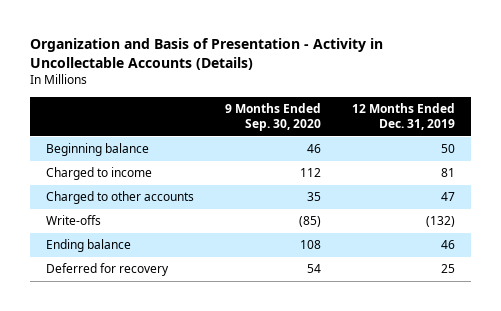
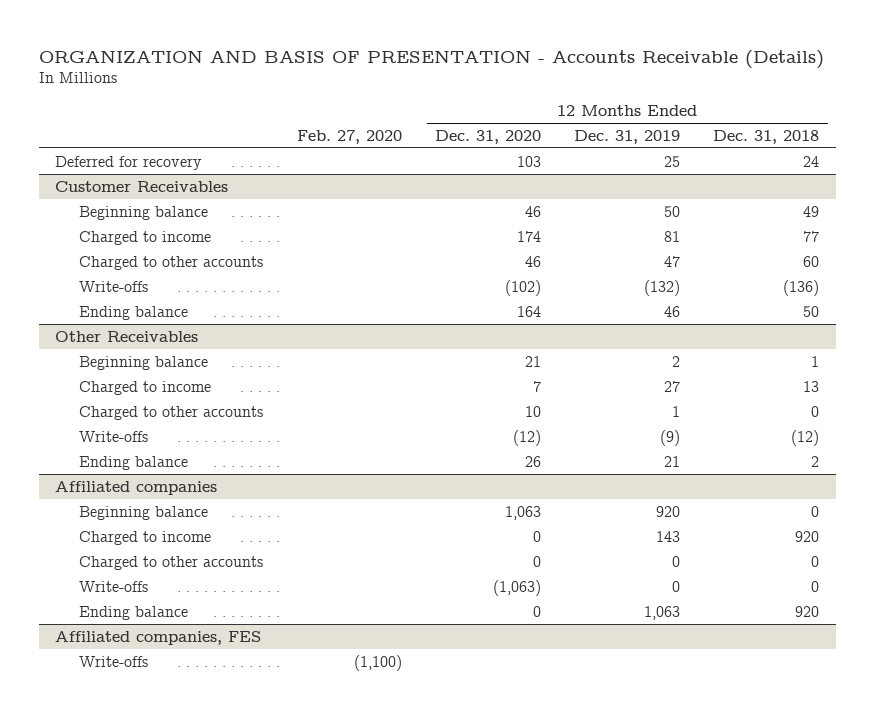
- Organization and Basis of Presentation - Activity in Uncollectable Accounts (Details)
+ ORGANIZATION AND BASIS OF PRESENTATION - Accounts Receivable (Details)
- | 9 Months Ended Sep. 30, 2020 | 12 Months Ended Dec. 31, 2019
+ | Feb. 27, 2020 | 12 Months Ended Dec. 31, 2020 | 12 Months Ended Dec. 31, 2019 | 12 Months Ended Dec. 31, 2018
moved up: Deferred for recovery | | 103 | 25 | 24
+ Customer Receivables
+ Other Receivables
+ Beginning balance | | 21 | 2 | 1
+ Charged to income | | 7 | 27 | 13
+ Charged to other accounts | | 10 | 1 | 0
+ Write-offs | | (12) | (9) | (12)
+ Ending balance | | 26 | 21 | 2
+ Affiliated companies
+ Beginning balance | | 1,063 | 920 | 0
+ Charged to income | | 0 | 143 | 920
+ Charged to other accounts | | 0 | 0 | 0
+ Write-offs | | (1,063) | 0 | 0
+ Ending balance | | 0 | 1,063 | 920
+ Affiliated companies, FES
+ Write-offs | (1,100) | | |

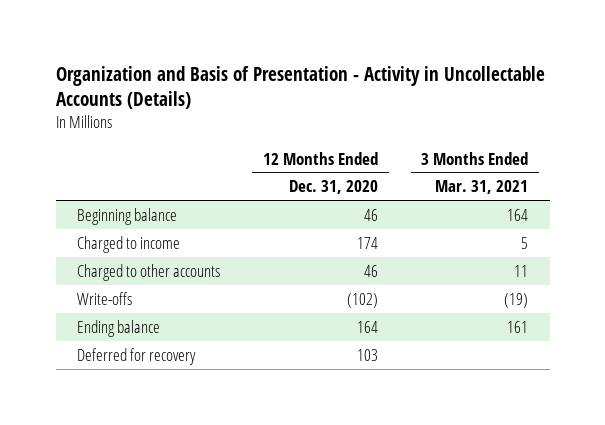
- ORGANIZATION AND BASIS OF PRESENTATION - Accounts Receivable (Details)
+ Organization and Basis of Presentation - Activity in Uncollectable Accounts (Details)
- | Feb. 27, 2020 | 12 Months Ended Dec. 31, 2020 | 12 Months Ended Dec. 31, 2019 | 12 Months Ended Dec. 31, 2018
+ | 12 Months Ended Dec. 31, 2020 | 3 Months Ended Mar. 31, 2021
- Customer Receivables
- Other Receivables
- Beginning balance | | 21 | 2 | 1
- Charged to income | | 7 | 27 | 13
- Charged to other accounts | | 10 | 1 | 0
- Write-offs | | (12) | (9) | (12)
- Ending balance | | 26 | 21 | 2
- Affiliated companies
- Beginning balance | | 1,063 | 920 | 0
- Charged to income | | 0 | 143 | 920
- Charged to other accounts | | 0 | 0 | 0
- Write-offs | | (1,063) | 0 | 0
- Ending balance | | 0 | 1,063 | 920
- Affiliated companies, FES
- Write-offs | (1,100) | | |
moved down: Deferred for recovery | 103 |

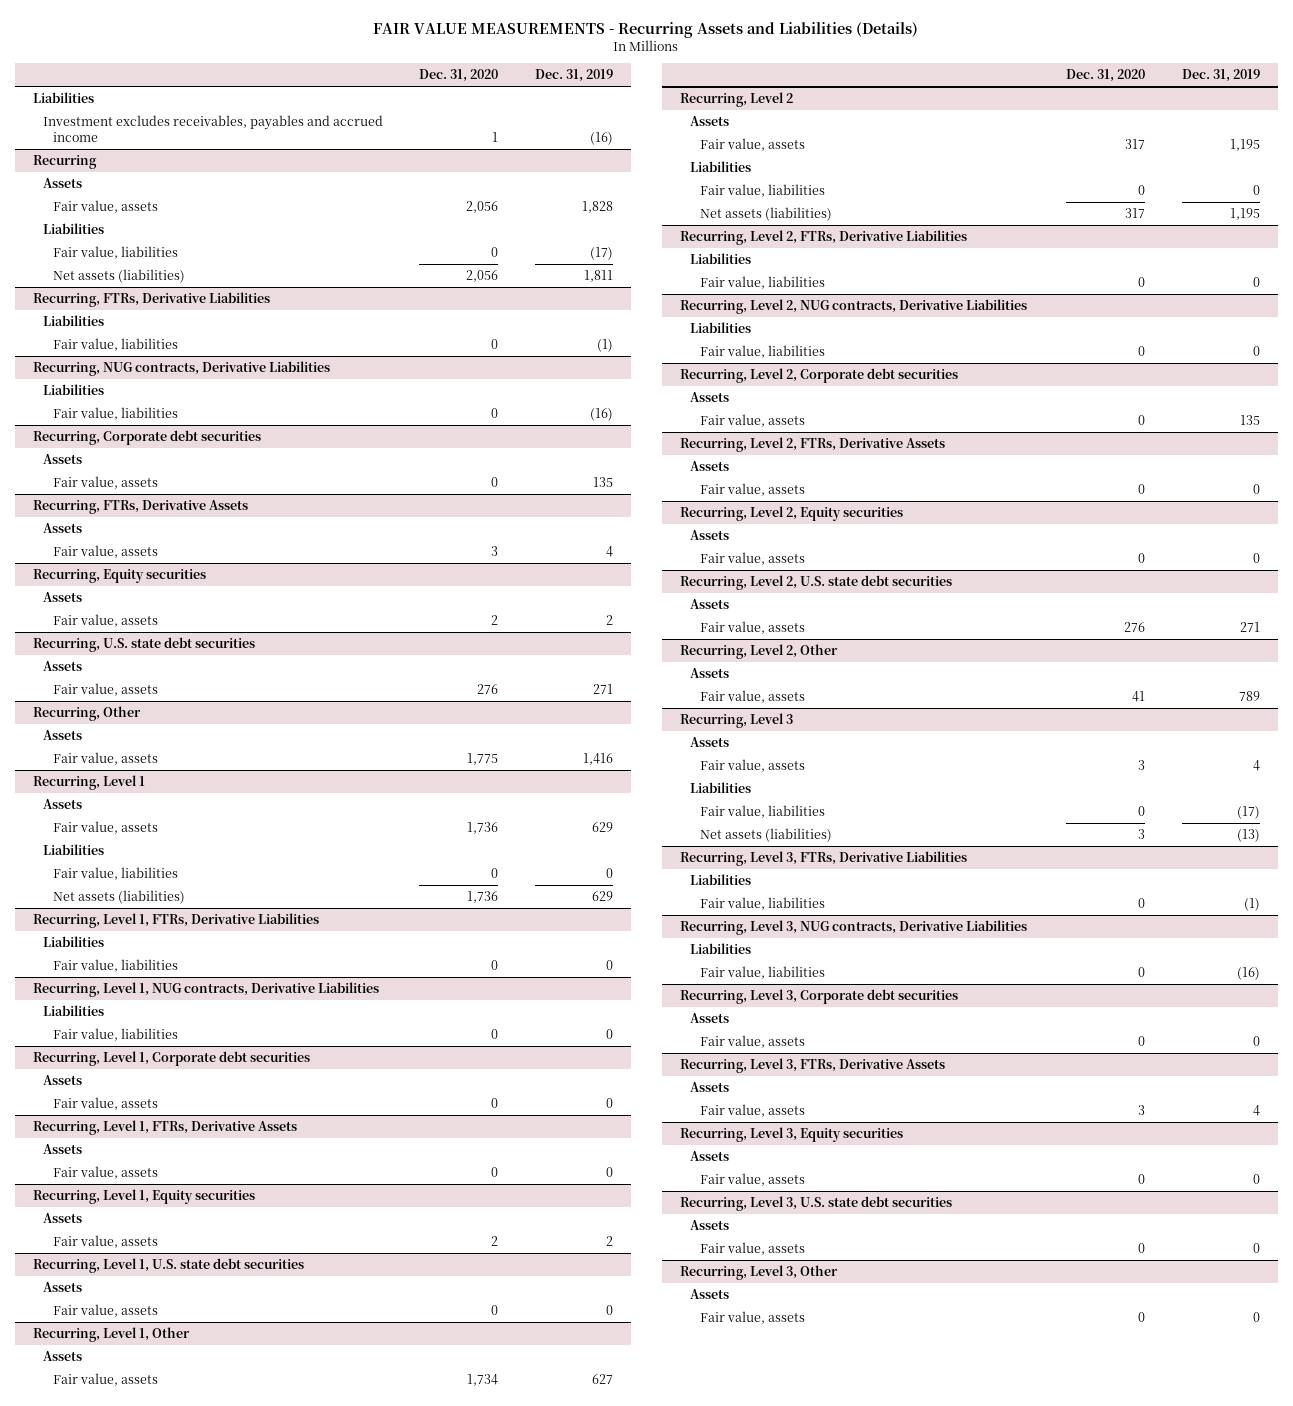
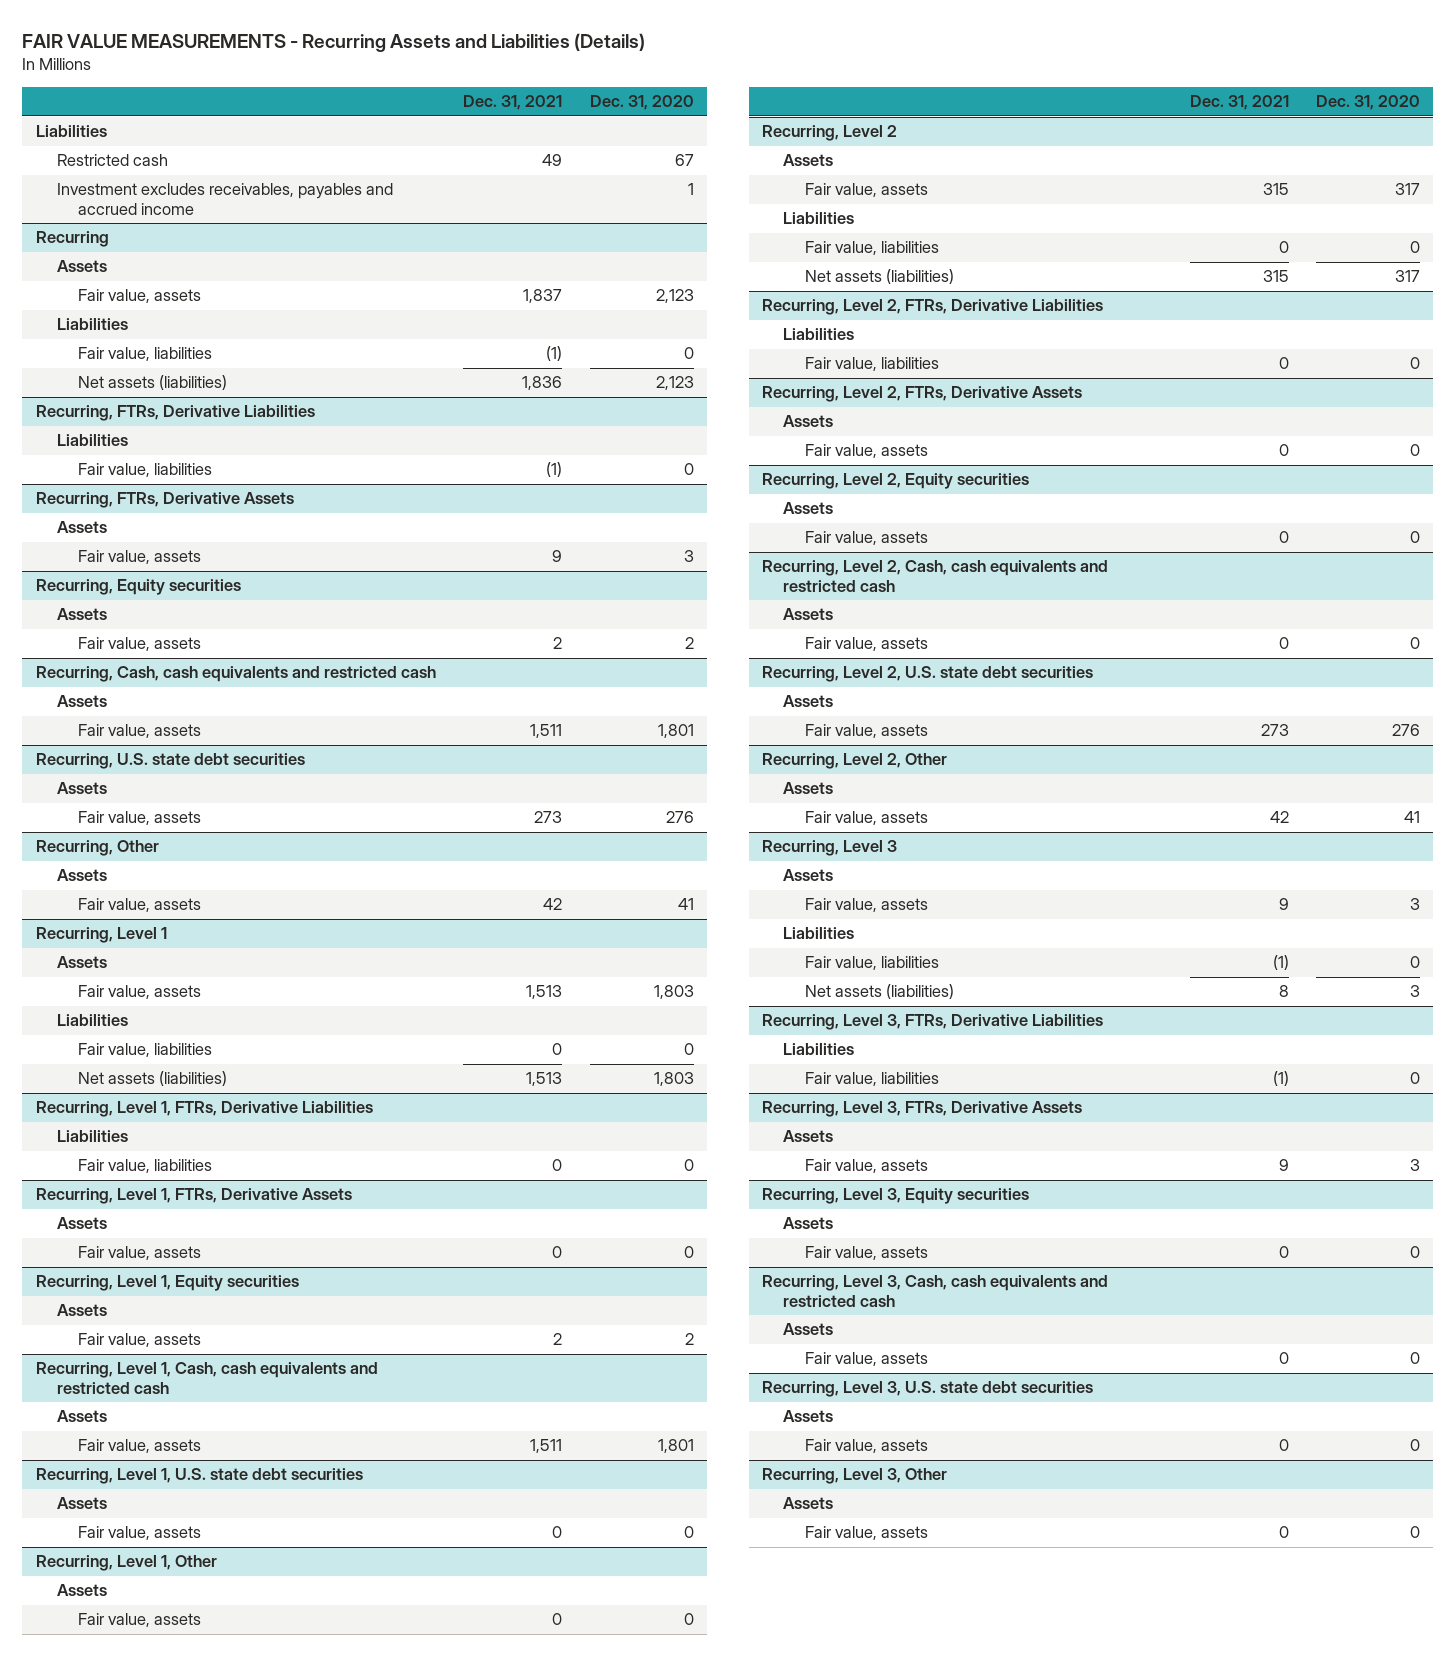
- | Dec. 31, 2020 | Dec. 31, 2019
+ | Dec. 31, 2021 | Dec. 31, 2020
+ Restricted cash | 49 | 67
@ Recurring
- Fair value, assets | 2,056 | 1,828
+ Fair value, assets | 1,837 | 2,123
- Net assets (liabilities) | 2,056 | 1,811
+ Net assets (liabilities) | 1,836 | 2,123
- Recurring, NUG contracts, Derivative Liabilities
- Liabilities
- Fair value, liabilities | 0 | (16)
- Recurring, Corporate debt securities
- Assets
- Fair value, assets | 0 | 135
+ Recurring, Cash, cash equivalents and restricted cash
+ Assets
+ Fair value, assets | 1,511 | 1,801
@ Recurring, Other
- Fair value, assets | 1,775 | 1,416
+ Fair value, assets | 42 | 41
@ Recurring, Level 1
- Fair value, assets | 1,736 | 629
+ Fair value, assets | 1,513 | 1,803
- Net assets (liabilities) | 1,736 | 629
+ Net assets (liabilities) | 1,513 | 1,803
- Recurring, Level 1, NUG contracts, Derivative Liabilities
- Liabilities
- Fair value, liabilities | 0 | 0
- Recurring, Level 1, Corporate debt securities
- Assets
- Fair value, assets | 0 | 0
+ Recurring, Level 1, Cash, cash equivalents and restricted cash
+ Assets
+ Fair value, assets | 1,511 | 1,801
@ Recurring, Level 1, Other
- Fair value, assets | 1,734 | 627
+ Fair value, assets | 0 | 0
- Recurring, Level 2, NUG contracts, Derivative Liabilities
- Liabilities
- Fair value, liabilities | 0 | 0
- Recurring, Level 2, Corporate debt securities
- Assets
- Fair value, assets | 0 | 135
+ Recurring, Level 2, Cash, cash equivalents and restricted cash
+ Assets
+ Fair value, assets | 0 | 0
- Recurring, Level 3, NUG contracts, Derivative Liabilities
- Liabilities
- Fair value, liabilities | 0 | (16)
- Recurring, Level 3, Corporate debt securities
- Assets
- Fair value, assets | 0 | 0
+ Recurring, Level 3, Cash, cash equivalents and restricted cash
+ Assets
+ Fair value, assets | 0 | 0

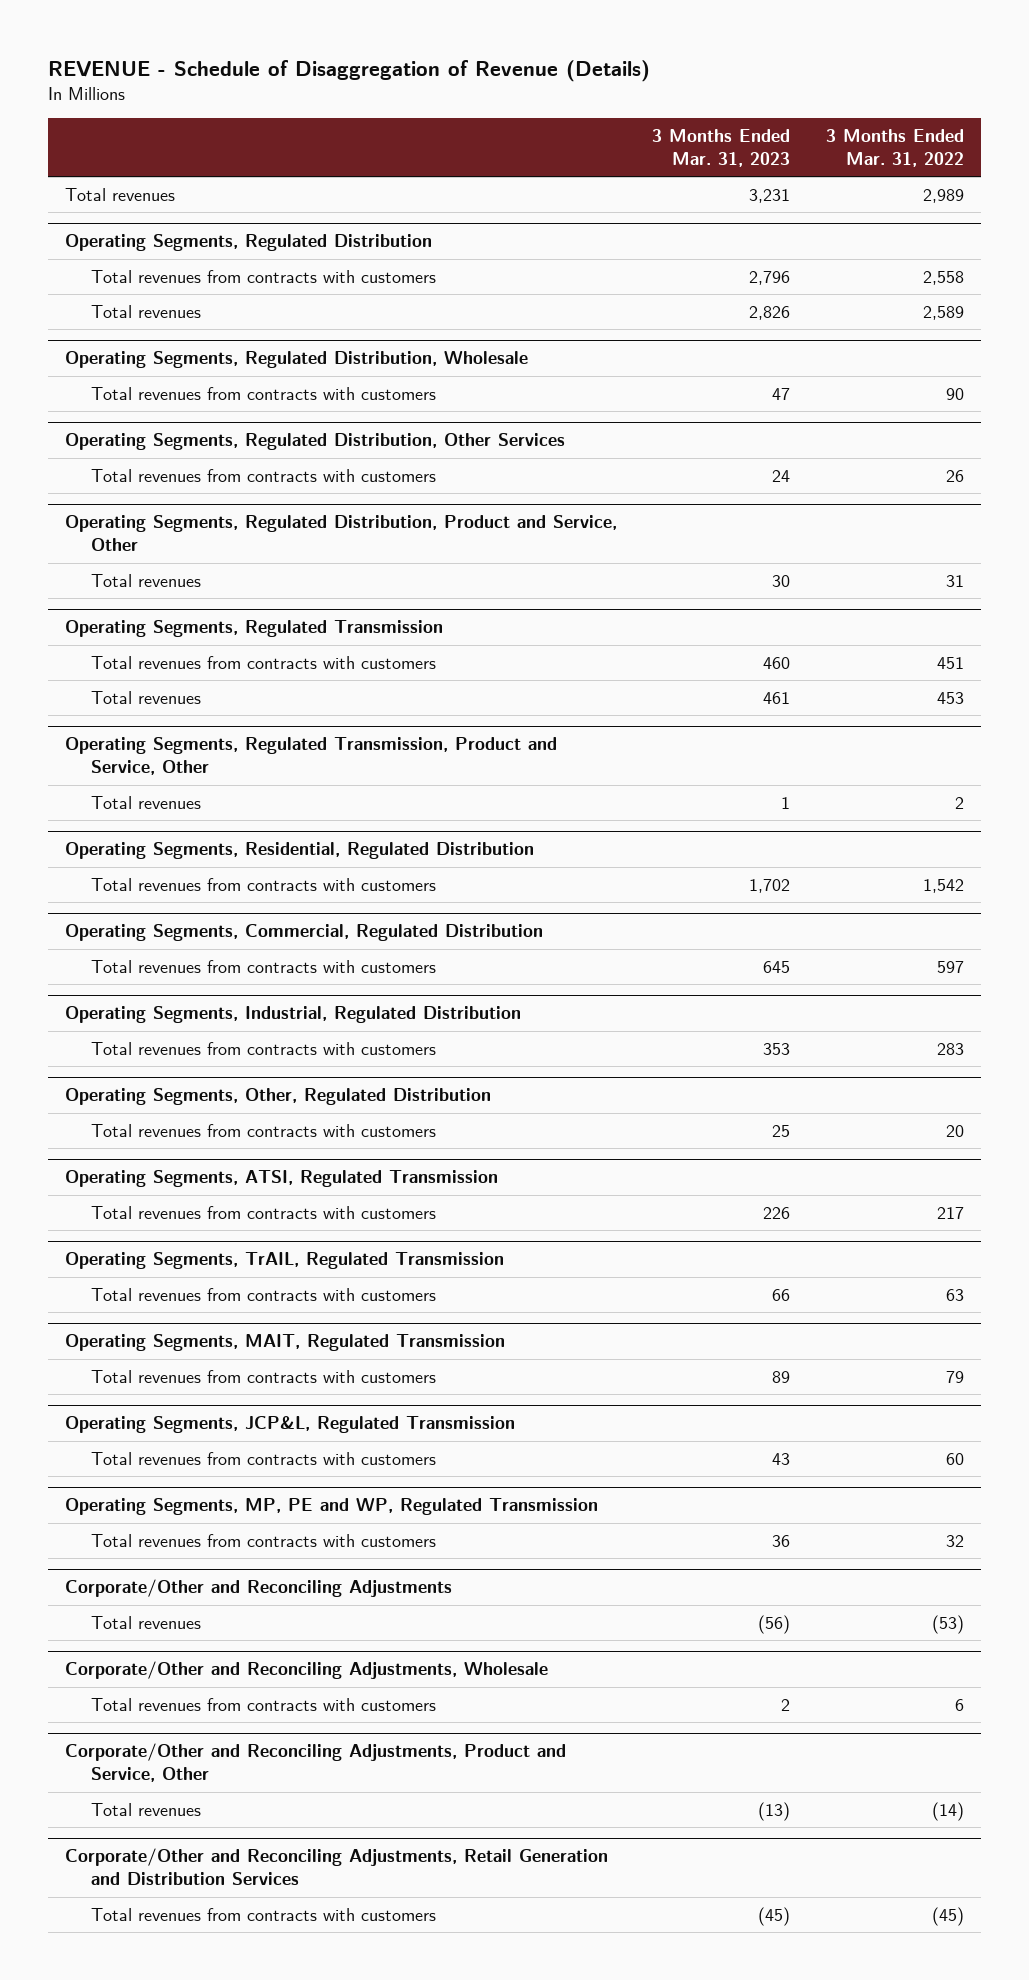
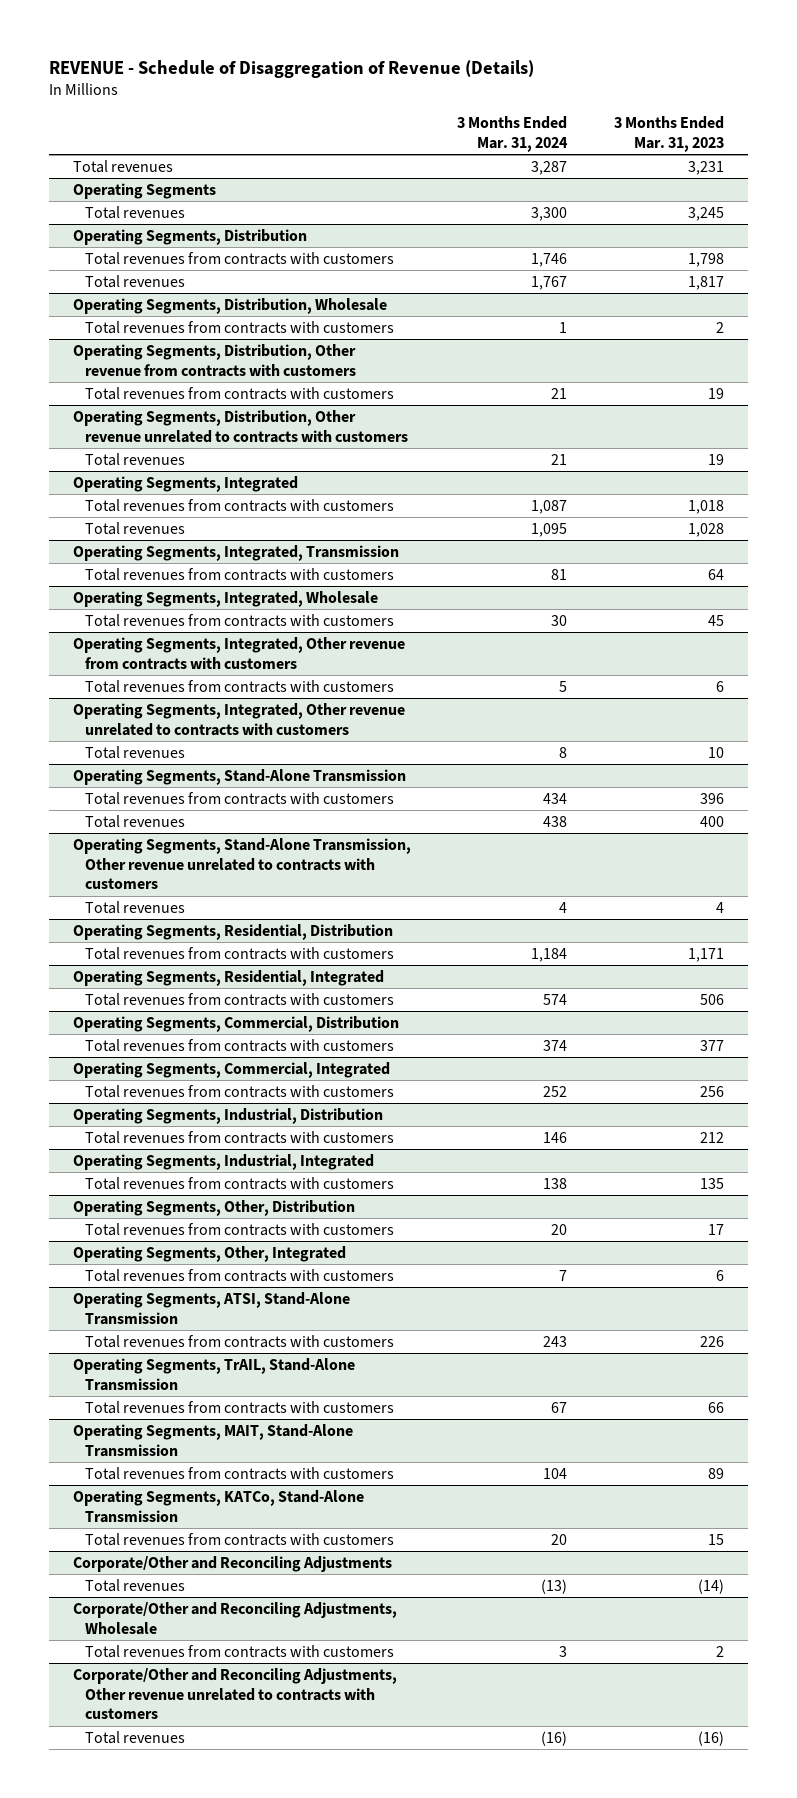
- | 3 Months Ended Mar. 31, 2023 | 3 Months Ended Mar. 31, 2022
+ | 3 Months Ended Mar. 31, 2024 | 3 Months Ended Mar. 31, 2023
- Operating Segments, Regulated Distribution
- Total revenues from contracts with customers | 2,796 | 2,558
- Total revenues | 2,826 | 2,589
- Operating Segments, Regulated Distribution, Wholesale
- Total revenues from contracts with customers | 47 | 90
- Operating Segments, Regulated Distribution, Other Services
- Total revenues from contracts with customers | 24 | 26
- Operating Segments, Regulated Distribution, Product and Service, Other
- Total revenues | 30 | 31
- Operating Segments, Regulated Transmission
- Total revenues from contracts with customers | 460 | 451
- Total revenues | 461 | 453
- Operating Segments, Regulated Transmission, Product and Service, Other
- Total revenues | 1 | 2
- Operating Segments, Residential, Regulated Distribution
- Total revenues from contracts with customers | 1,702 | 1,542
- Operating Segments, Commercial, Regulated Distribution
- Total revenues from contracts with customers | 645 | 597
- Operating Segments, Industrial, Regulated Distribution
- Total revenues from contracts with customers | 353 | 283
- Operating Segments, Other, Regulated Distribution
- Total revenues from contracts with customers | 25 | 20
- Operating Segments, ATSI, Regulated Transmission
+ Operating Segments
+ Total revenues | 3,300 | 3,245
+ Operating Segments, Distribution
+ Total revenues from contracts with customers | 1,746 | 1,798
+ Total revenues | 1,767 | 1,817
+ Operating Segments, Distribution, Wholesale
+ Total revenues from contracts with customers | 1 | 2
+ Operating Segments, Distribution, Other revenue from contracts with customers
+ Total revenues from contracts with customers | 21 | 19
+ Operating Segments, Distribution, Other revenue unrelated to contracts with customers
+ Total revenues | 21 | 19
+ Operating Segments, Integrated
+ Total revenues from contracts with customers | 1,087 | 1,018
+ Total revenues | 1,095 | 1,028
+ Operating Segments, Integrated, Transmission
+ Total revenues from contracts with customers | 81 | 64
+ Operating Segments, Integrated, Wholesale
+ Total revenues from contracts with customers | 30 | 45
+ Operating Segments, Integrated, Other revenue from contracts with customers
+ Total revenues from contracts with customers | 5 | 6
+ Operating Segments, Integrated, Other revenue unrelated to contracts with customers
+ Total revenues | 8 | 10
+ Operating Segments, Stand-Alone Transmission
+ Total revenues from contracts with customers | 434 | 396
+ Total revenues | 438 | 400
+ Operating Segments, Stand-Alone Transmission, Other revenue unrelated to contracts with customers
+ Total revenues | 4 | 4
+ Operating Segments, Residential, Distribution
+ Total revenues from contracts with customers | 1,184 | 1,171
+ Operating Segments, Residential, Integrated
+ Total revenues from contracts with customers | 574 | 506
+ Operating Segments, Commercial, Distribution
+ Total revenues from contracts with customers | 374 | 377
+ Operating Segments, Commercial, Integrated
+ Total revenues from contracts with customers | 252 | 256
+ Operating Segments, Industrial, Distribution
+ Total revenues from contracts with customers | 146 | 212
+ Operating Segments, Industrial, Integrated
+ Total revenues from contracts with customers | 138 | 135
+ Operating Segments, Other, Distribution
+ Total revenues from contracts with customers | 20 | 17
+ Operating Segments, Other, Integrated
+ Total revenues from contracts with customers | 7 | 6
+ Operating Segments, ATSI, Stand-Alone Transmission
- Operating Segments, TrAIL, Regulated Transmission
+ Operating Segments, TrAIL, Stand-Alone Transmission
- Operating Segments, MAIT, Regulated Transmission
+ Operating Segments, MAIT, Stand-Alone Transmission
- Operating Segments, JCP&L, Regulated Transmission
- Total revenues from contracts with customers | 43 | 60
- Operating Segments, MP, PE and WP, Regulated Transmission
- Total revenues from contracts with customers | 36 | 32
+ Operating Segments, KATCo, Stand-Alone Transmission
+ Total revenues from contracts with customers | 20 | 15
@ Corporate/Other and Reconciling Adjustments
- Total revenues | (56) | (53)
+ Total revenues | (13) | (14)
- Corporate/Other and Reconciling Adjustments, Product and Service, Other
- Total revenues | (13) | (14)
- Corporate/Other and Reconciling Adjustments, Retail Generation and Distribution Services
- Total revenues from contracts with customers | (45) | (45)
+ Corporate/Other and Reconciling Adjustments, Other revenue unrelated to contracts with customers
+ Total revenues | (16) | (16)

